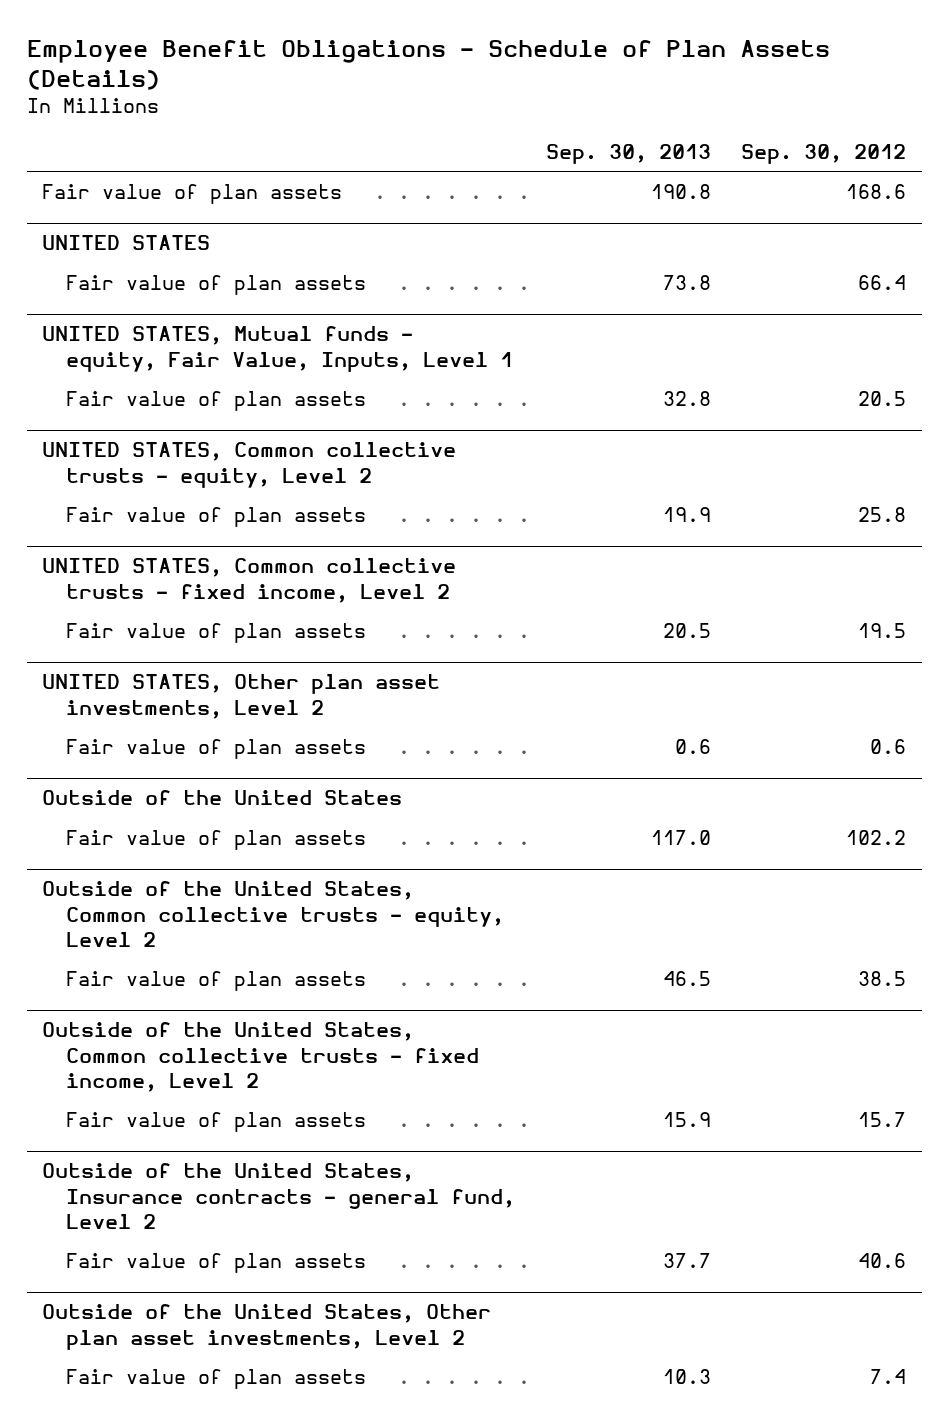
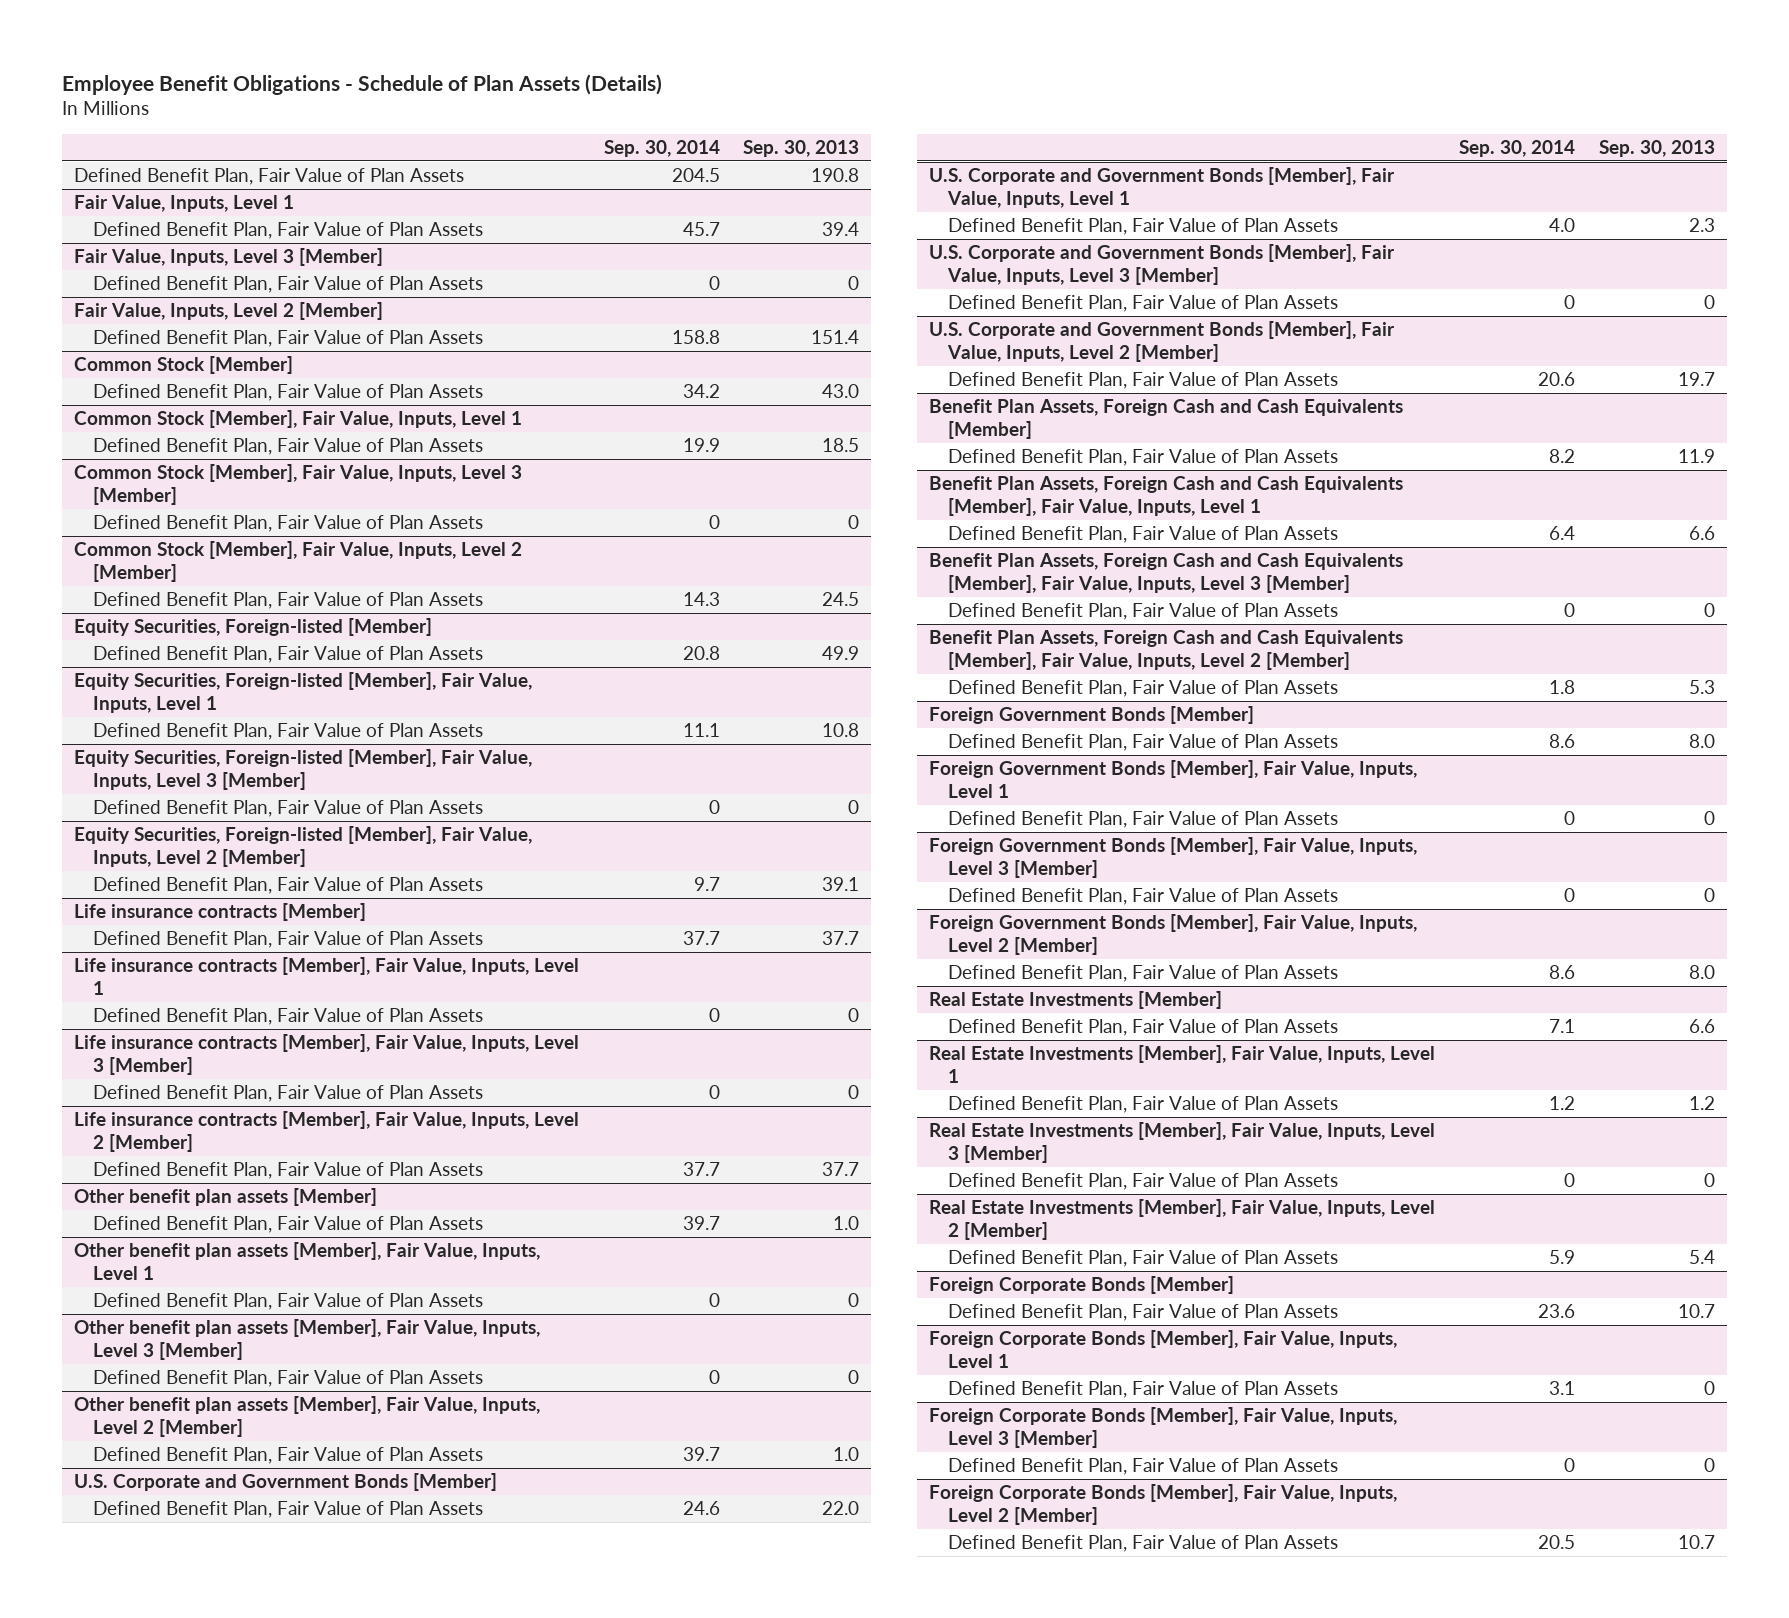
- | Sep. 30, 2013 | Sep. 30, 2012
+ | Sep. 30, 2014 | Sep. 30, 2013
- Fair value of plan assets | 190.8 | 168.6
- UNITED STATES
- Fair value of plan assets | 73.8 | 66.4
- UNITED STATES, Mutual funds - equity, Fair Value, Inputs, Level 1
- Fair value of plan assets | 32.8 | 20.5
- UNITED STATES, Common collective trusts - equity, Level 2
- Fair value of plan assets | 19.9 | 25.8
- UNITED STATES, Common collective trusts - fixed income, Level 2
- Fair value of plan assets | 20.5 | 19.5
- UNITED STATES, Other plan asset investments, Level 2
- Fair value of plan assets | 0.6 | 0.6
- Outside of the United States
- Fair value of plan assets | 117.0 | 102.2
- Outside of the United States, Common collective trusts - equity, Level 2
- Fair value of plan assets | 46.5 | 38.5
- Outside of the United States, Common collective trusts - fixed income, Level 2
- Fair value of plan assets | 15.9 | 15.7
- Outside of the United States, Insurance contracts - general fund, Level 2
- Fair value of plan assets | 37.7 | 40.6
- Outside of the United States, Other plan asset investments, Level 2
- Fair value of plan assets | 10.3 | 7.4
+ Defined Benefit Plan, Fair Value of Plan Assets | 204.5 | 190.8
+ Fair Value, Inputs, Level 1
+ Defined Benefit Plan, Fair Value of Plan Assets | 45.7 | 39.4
+ Fair Value, Inputs, Level 3 [Member]
+ Defined Benefit Plan, Fair Value of Plan Assets | 0 | 0
+ Fair Value, Inputs, Level 2 [Member]
+ Defined Benefit Plan, Fair Value of Plan Assets | 158.8 | 151.4
+ Common Stock [Member]
+ Defined Benefit Plan, Fair Value of Plan Assets | 34.2 | 43.0
+ Common Stock [Member], Fair Value, Inputs, Level 1
+ Defined Benefit Plan, Fair Value of Plan Assets | 19.9 | 18.5
+ Common Stock [Member], Fair Value, Inputs, Level 3 [Member]
+ Defined Benefit Plan, Fair Value of Plan Assets | 0 | 0
+ Common Stock [Member], Fair Value, Inputs, Level 2 [Member]
+ Defined Benefit Plan, Fair Value of Plan Assets | 14.3 | 24.5
+ Equity Securities, Foreign-listed [Member]
+ Defined Benefit Plan, Fair Value of Plan Assets | 20.8 | 49.9
+ Equity Securities, Foreign-listed [Member], Fair Value, Inputs, Level 1
+ Defined Benefit Plan, Fair Value of Plan Assets | 11.1 | 10.8
+ Equity Securities, Foreign-listed [Member], Fair Value, Inputs, Level 3 [Member]
+ Defined Benefit Plan, Fair Value of Plan Assets | 0 | 0
+ Equity Securities, Foreign-listed [Member], Fair Value, Inputs, Level 2 [Member]
+ Defined Benefit Plan, Fair Value of Plan Assets | 9.7 | 39.1
+ Life insurance contracts [Member]
+ Defined Benefit Plan, Fair Value of Plan Assets | 37.7 | 37.7
+ Life insurance contracts [Member], Fair Value, Inputs, Level 1
+ Defined Benefit Plan, Fair Value of Plan Assets | 0 | 0
+ Life insurance contracts [Member], Fair Value, Inputs, Level 3 [Member]
+ Defined Benefit Plan, Fair Value of Plan Assets | 0 | 0
+ Life insurance contracts [Member], Fair Value, Inputs, Level 2 [Member]
+ Defined Benefit Plan, Fair Value of Plan Assets | 37.7 | 37.7
+ Other benefit plan assets [Member]
+ Defined Benefit Plan, Fair Value of Plan Assets | 39.7 | 1.0
+ Other benefit plan assets [Member], Fair Value, Inputs, Level 1
+ Defined Benefit Plan, Fair Value of Plan Assets | 0 | 0
+ Other benefit plan assets [Member], Fair Value, Inputs, Level 3 [Member]
+ Defined Benefit Plan, Fair Value of Plan Assets | 0 | 0
+ Other benefit plan assets [Member], Fair Value, Inputs, Level 2 [Member]
+ Defined Benefit Plan, Fair Value of Plan Assets | 39.7 | 1.0
+ U.S. Corporate and Government Bonds [Member]
+ Defined Benefit Plan, Fair Value of Plan Assets | 24.6 | 22.0
+ U.S. Corporate and Government Bonds [Member], Fair Value, Inputs, Level 1
+ Defined Benefit Plan, Fair Value of Plan Assets | 4.0 | 2.3
+ U.S. Corporate and Government Bonds [Member], Fair Value, Inputs, Level 3 [Member]
+ Defined Benefit Plan, Fair Value of Plan Assets | 0 | 0
+ U.S. Corporate and Government Bonds [Member], Fair Value, Inputs, Level 2 [Member]
+ Defined Benefit Plan, Fair Value of Plan Assets | 20.6 | 19.7
+ Benefit Plan Assets, Foreign Cash and Cash Equivalents [Member]
+ Defined Benefit Plan, Fair Value of Plan Assets | 8.2 | 11.9
+ Benefit Plan Assets, Foreign Cash and Cash Equivalents [Member], Fair Value, Inputs, Level 1
+ Defined Benefit Plan, Fair Value of Plan Assets | 6.4 | 6.6
+ Benefit Plan Assets, Foreign Cash and Cash Equivalents [Member], Fair Value, Inputs, Level 3 [Member]
+ Defined Benefit Plan, Fair Value of Plan Assets | 0 | 0
+ Benefit Plan Assets, Foreign Cash and Cash Equivalents [Member], Fair Value, Inputs, Level 2 [Member]
+ Defined Benefit Plan, Fair Value of Plan Assets | 1.8 | 5.3
+ Foreign Government Bonds [Member]
+ Defined Benefit Plan, Fair Value of Plan Assets | 8.6 | 8.0
+ Foreign Government Bonds [Member], Fair Value, Inputs, Level 1
+ Defined Benefit Plan, Fair Value of Plan Assets | 0 | 0
+ Foreign Government Bonds [Member], Fair Value, Inputs, Level 3 [Member]
+ Defined Benefit Plan, Fair Value of Plan Assets | 0 | 0
+ Foreign Government Bonds [Member], Fair Value, Inputs, Level 2 [Member]
+ Defined Benefit Plan, Fair Value of Plan Assets | 8.6 | 8.0
+ Real Estate Investments [Member]
+ Defined Benefit Plan, Fair Value of Plan Assets | 7.1 | 6.6
+ Real Estate Investments [Member], Fair Value, Inputs, Level 1
+ Defined Benefit Plan, Fair Value of Plan Assets | 1.2 | 1.2
+ Real Estate Investments [Member], Fair Value, Inputs, Level 3 [Member]
+ Defined Benefit Plan, Fair Value of Plan Assets | 0 | 0
+ Real Estate Investments [Member], Fair Value, Inputs, Level 2 [Member]
+ Defined Benefit Plan, Fair Value of Plan Assets | 5.9 | 5.4
+ Foreign Corporate Bonds [Member]
+ Defined Benefit Plan, Fair Value of Plan Assets | 23.6 | 10.7
+ Foreign Corporate Bonds [Member], Fair Value, Inputs, Level 1
+ Defined Benefit Plan, Fair Value of Plan Assets | 3.1 | 0
+ Foreign Corporate Bonds [Member], Fair Value, Inputs, Level 3 [Member]
+ Defined Benefit Plan, Fair Value of Plan Assets | 0 | 0
+ Foreign Corporate Bonds [Member], Fair Value, Inputs, Level 2 [Member]
+ Defined Benefit Plan, Fair Value of Plan Assets | 20.5 | 10.7

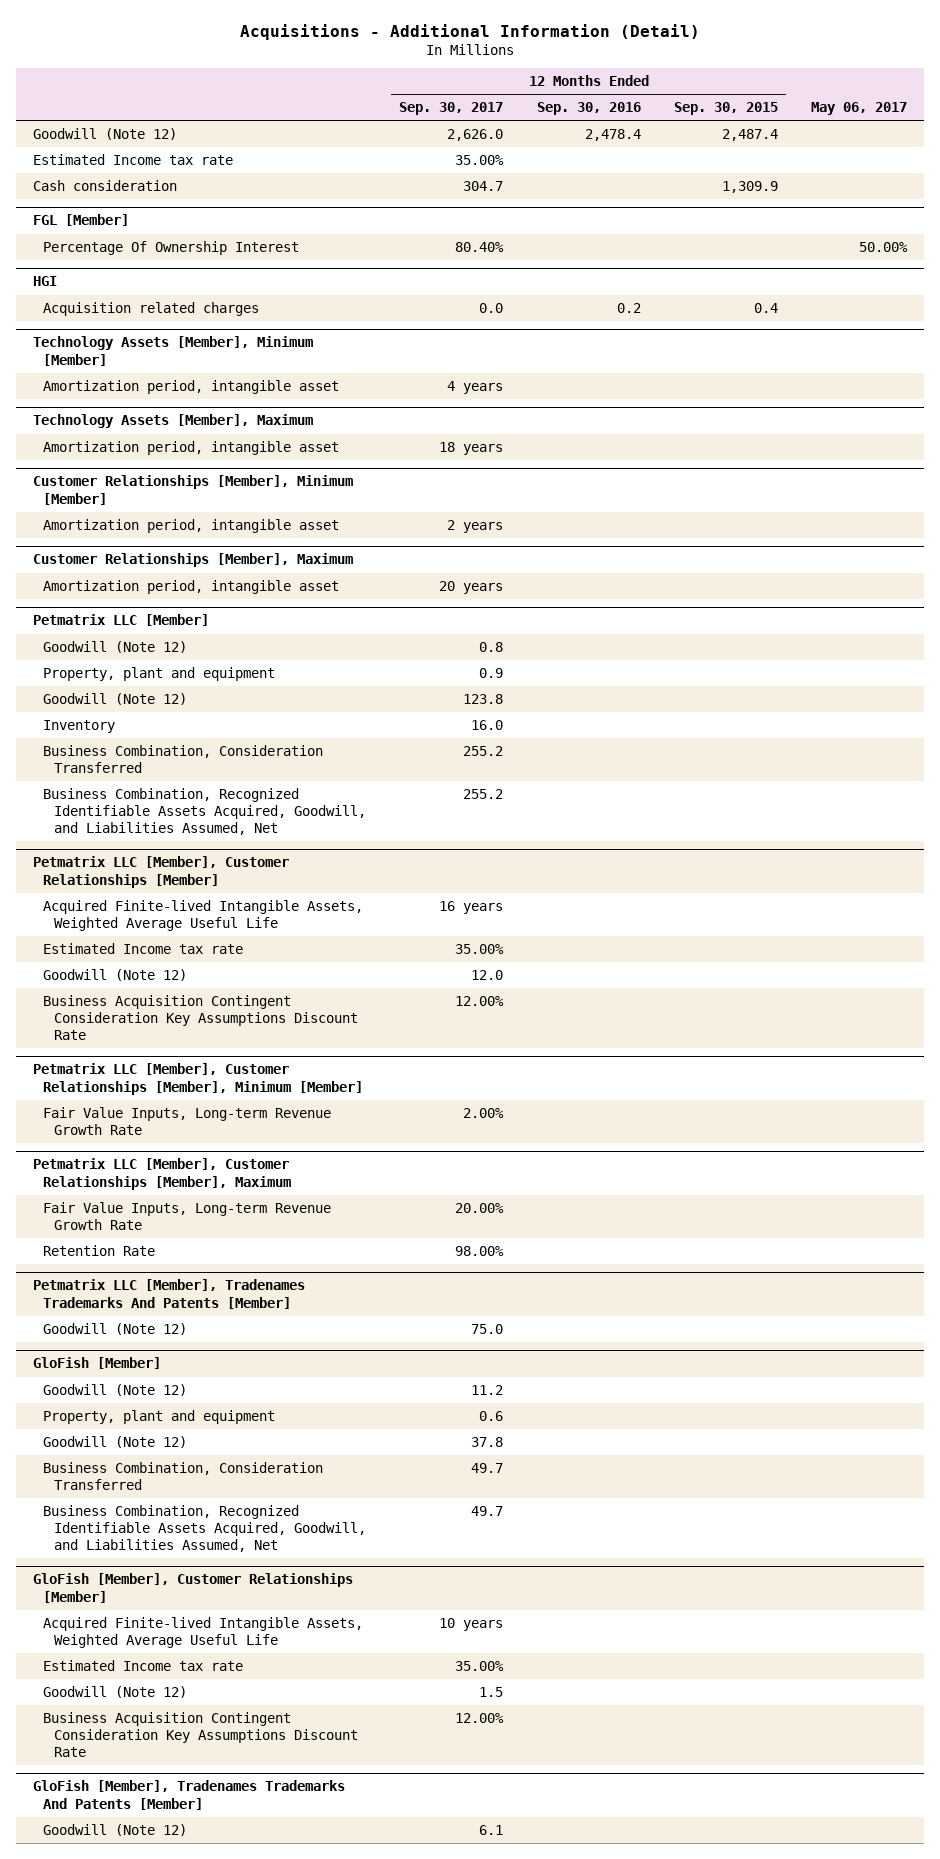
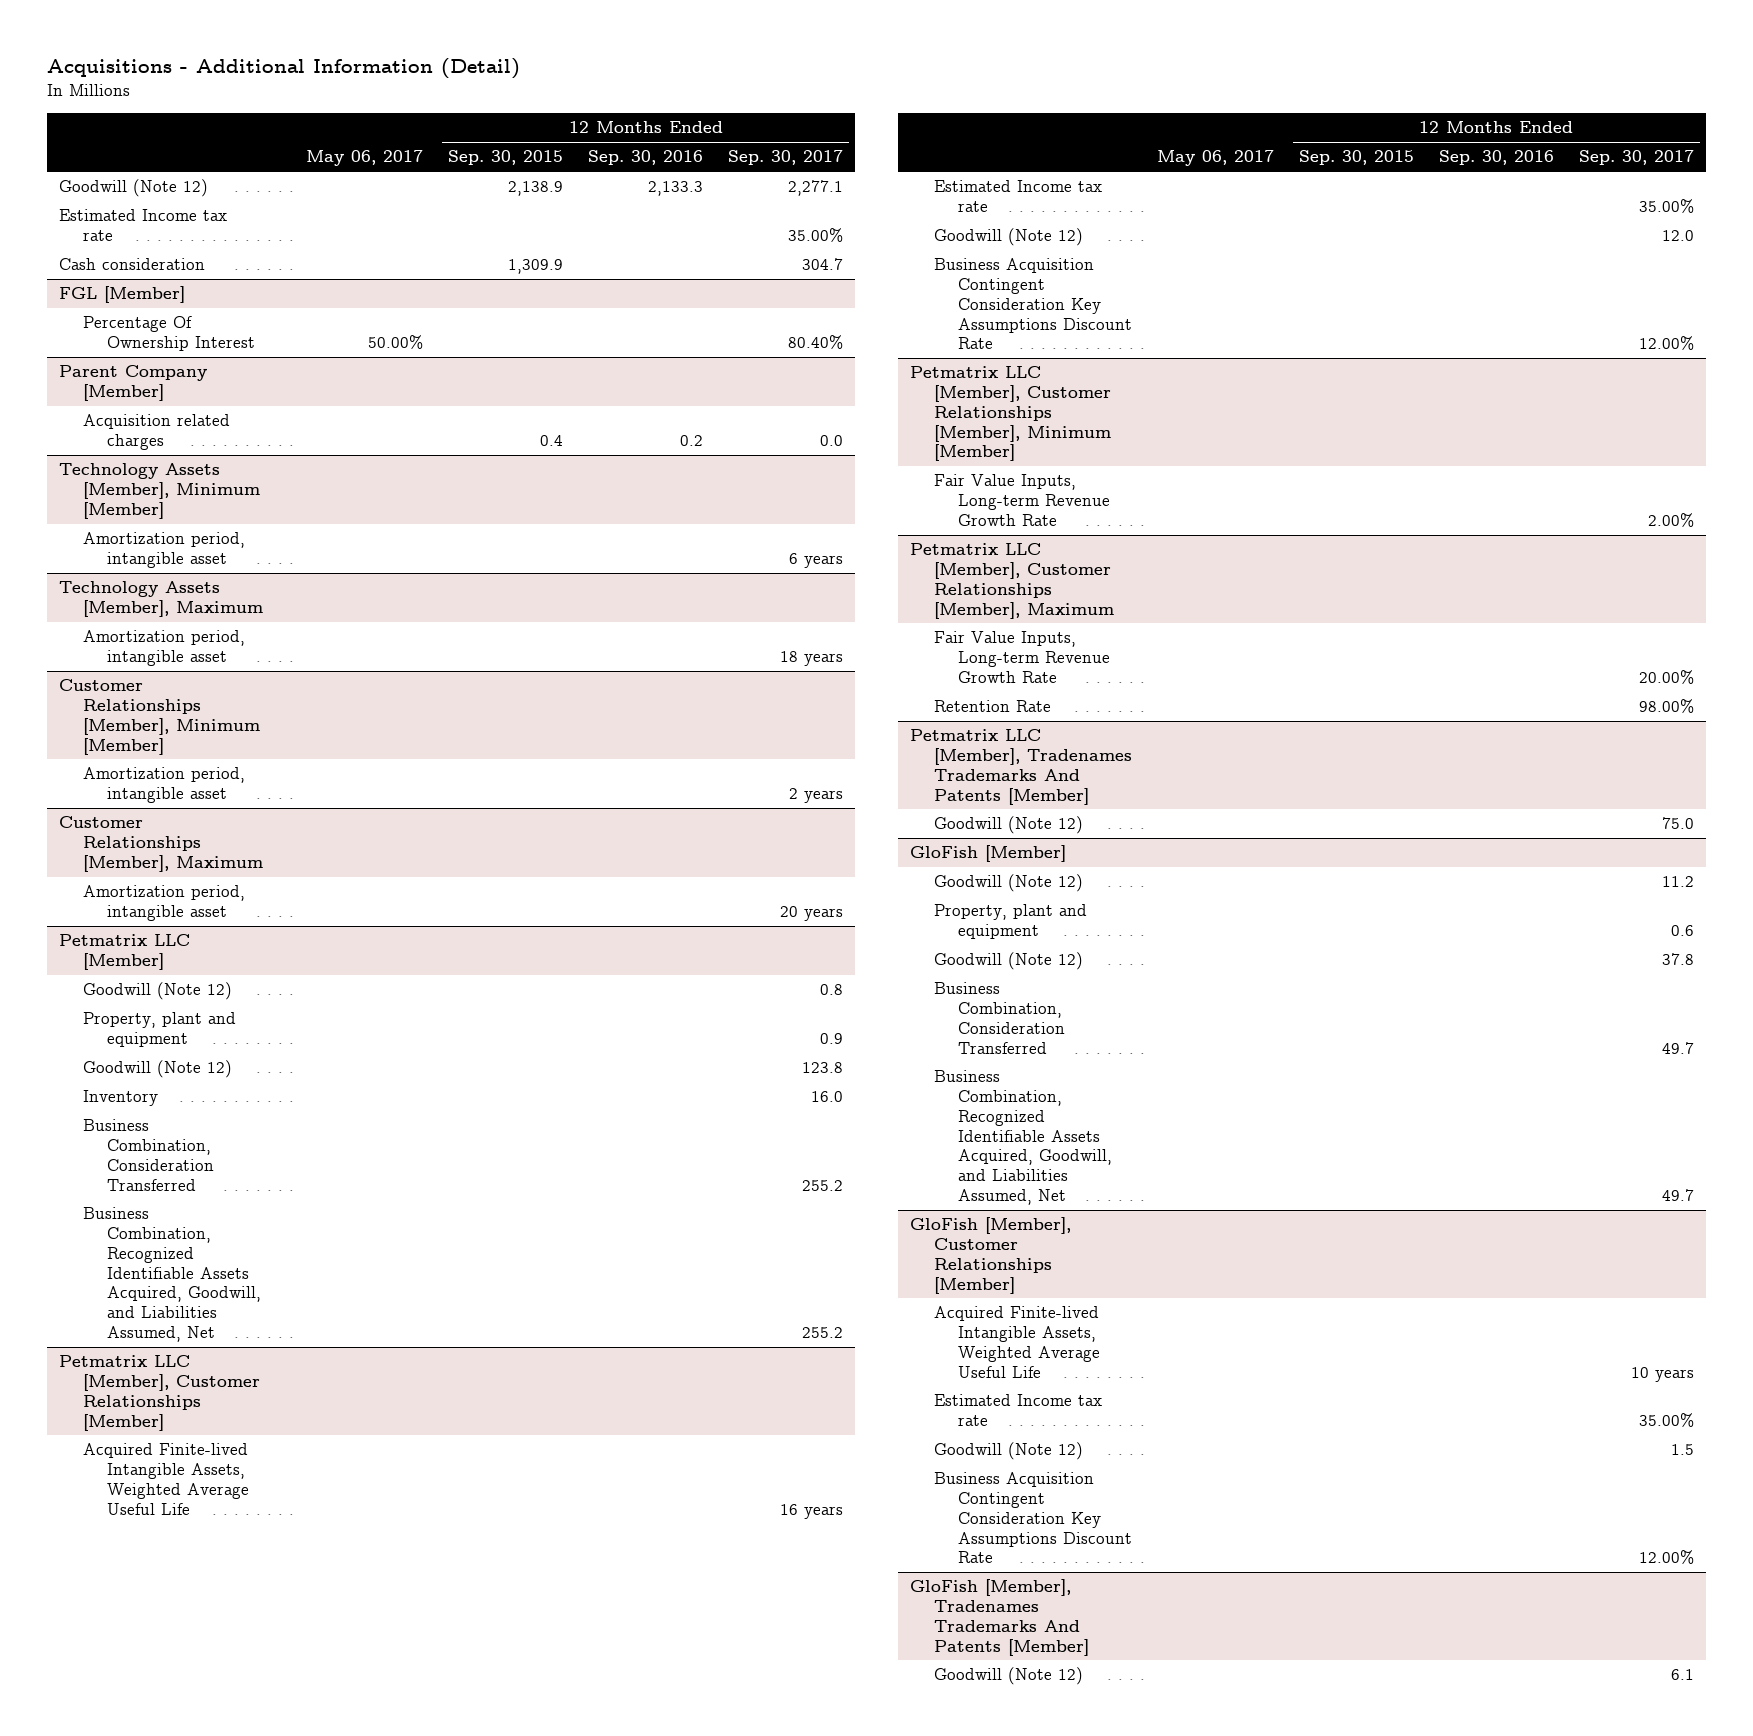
- | 12 Months Ended Sep. 30, 2017 | 12 Months Ended Sep. 30, 2016 | 12 Months Ended Sep. 30, 2015 | May 06, 2017
+ | May 06, 2017 | 12 Months Ended Sep. 30, 2015 | 12 Months Ended Sep. 30, 2016 | 12 Months Ended Sep. 30, 2017
- Goodwill (Note 12) | 2,626.0 | 2,478.4 | 2,487.4 |
+ Goodwill (Note 12) | | 2,138.9 | 2,133.3 | 2,277.1
- HGI
+ Parent Company [Member]
@ Technology Assets [Member], Minimum [Member]
- Amortization period, intangible asset | 4 years | | |
+ Amortization period, intangible asset | | | | 6 years

